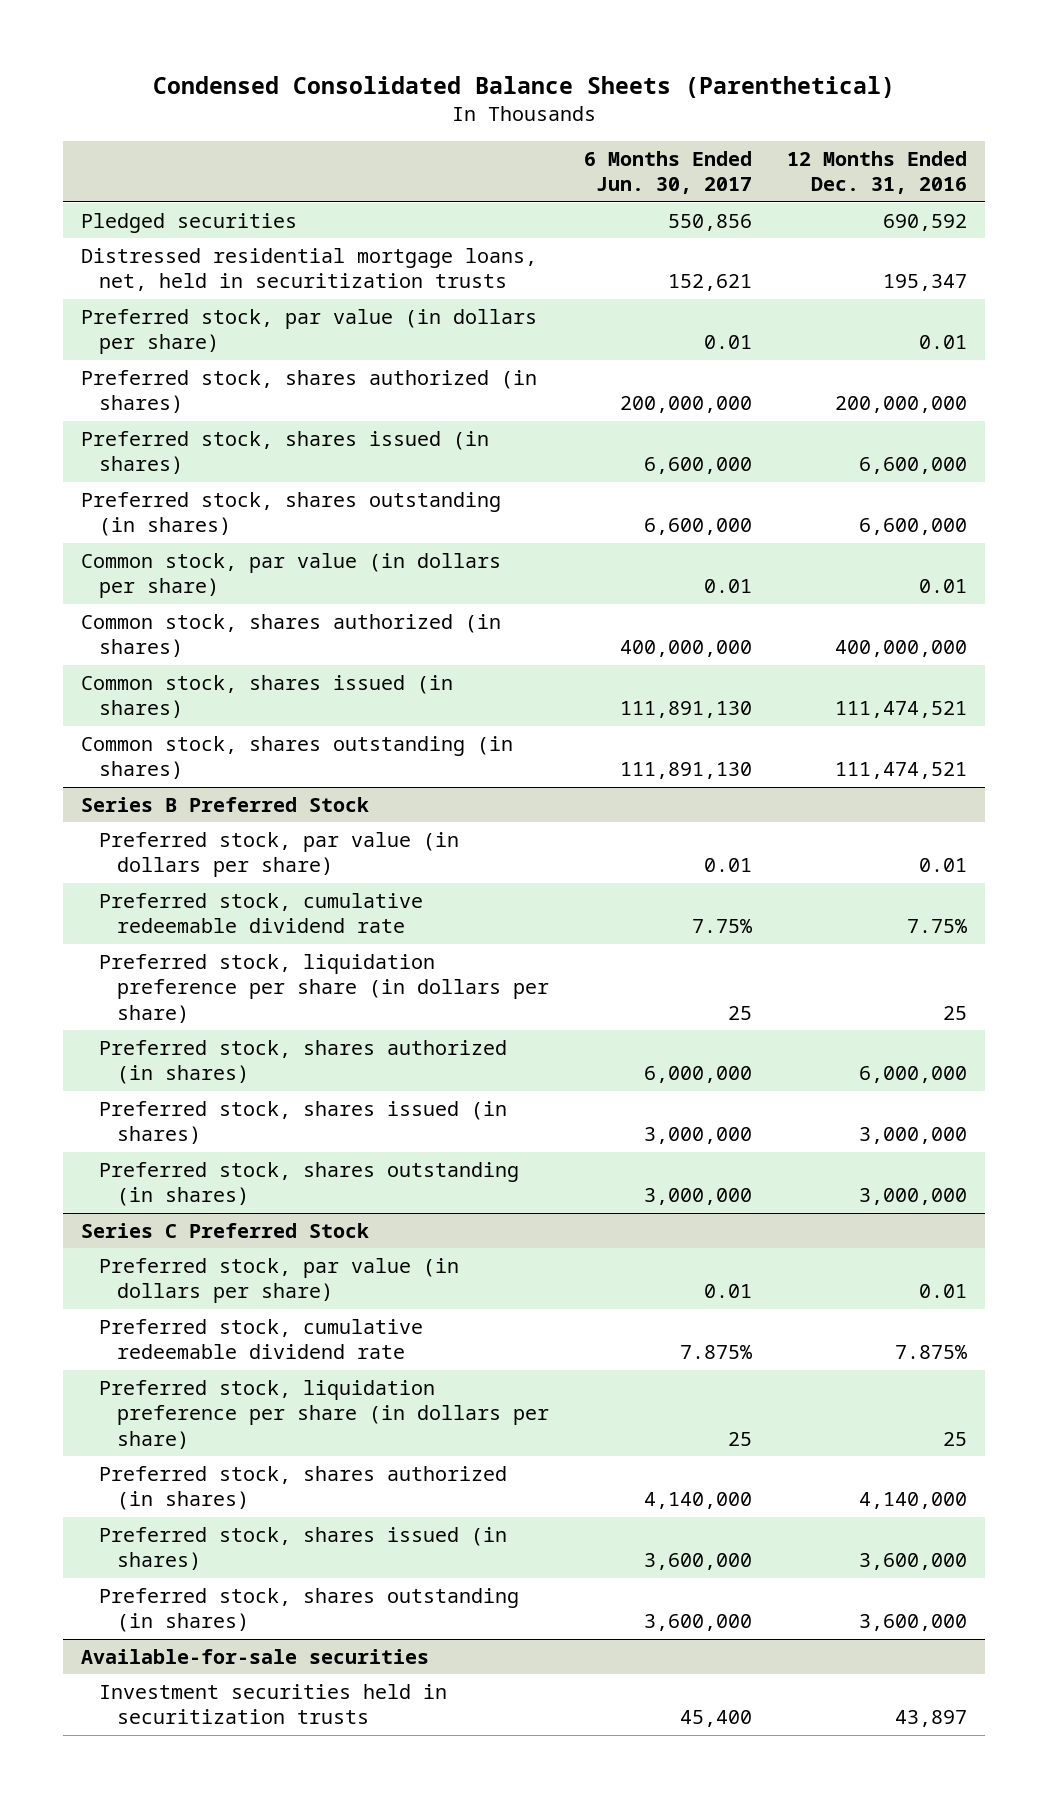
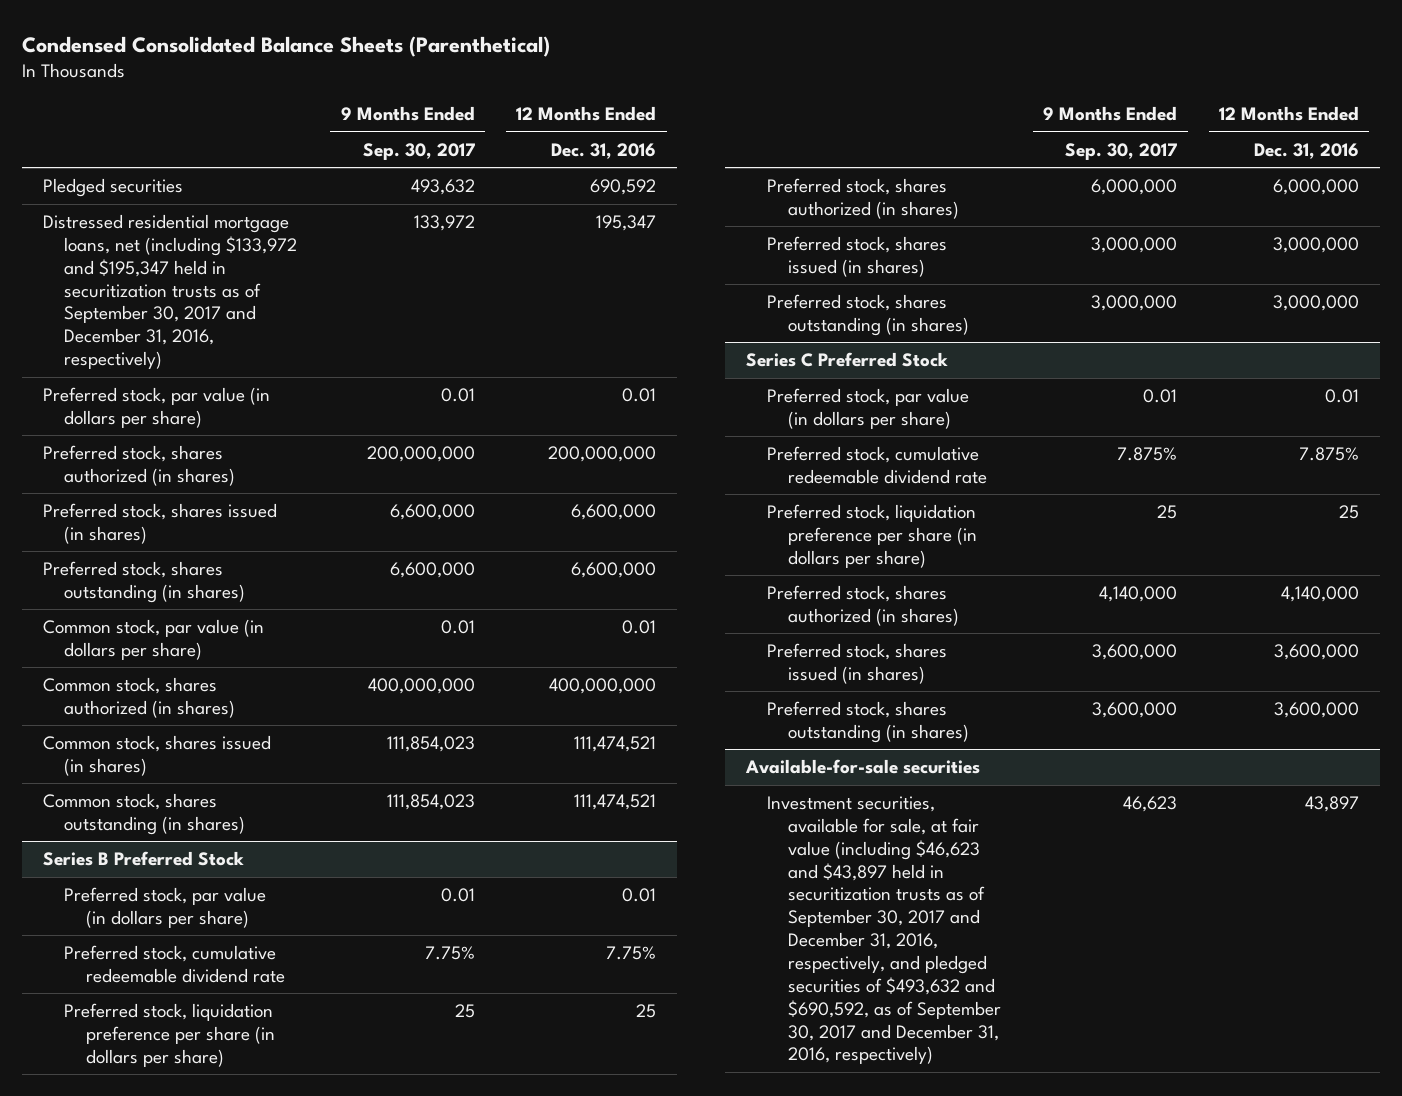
- | 6 Months Ended Jun. 30, 2017 | 12 Months Ended Dec. 31, 2016
+ | 9 Months Ended Sep. 30, 2017 | 12 Months Ended Dec. 31, 2016
- Distressed residential mortgage loans, net, held in securitization trusts | 152,621 | 195,347
+ Distressed residential mortgage loans, net (including $133,972 and $195,347 held in securitization trusts as of September 30, 2017 and December 31, 2016, respectively) | 133,972 | 195,347
@ Available-for-sale securities
- Investment securities held in securitization trusts | 45,400 | 43,897
+ Investment securities, available for sale, at fair value (including $46,623 and $43,897 held in securitization trusts as of September 30, 2017 and December 31, 2016, respectively, and pledged securities of $493,632 and $690,592, as of September 30, 2017 and December 31, 2016, respectively) | 46,623 | 43,897

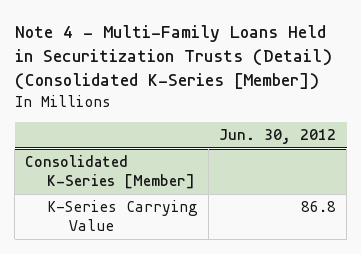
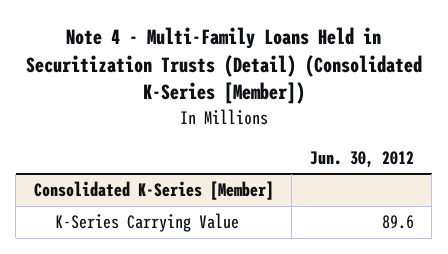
@ Consolidated K-Series [Member]
- K-Series Carrying Value | 86.8
+ K-Series Carrying Value | 89.6

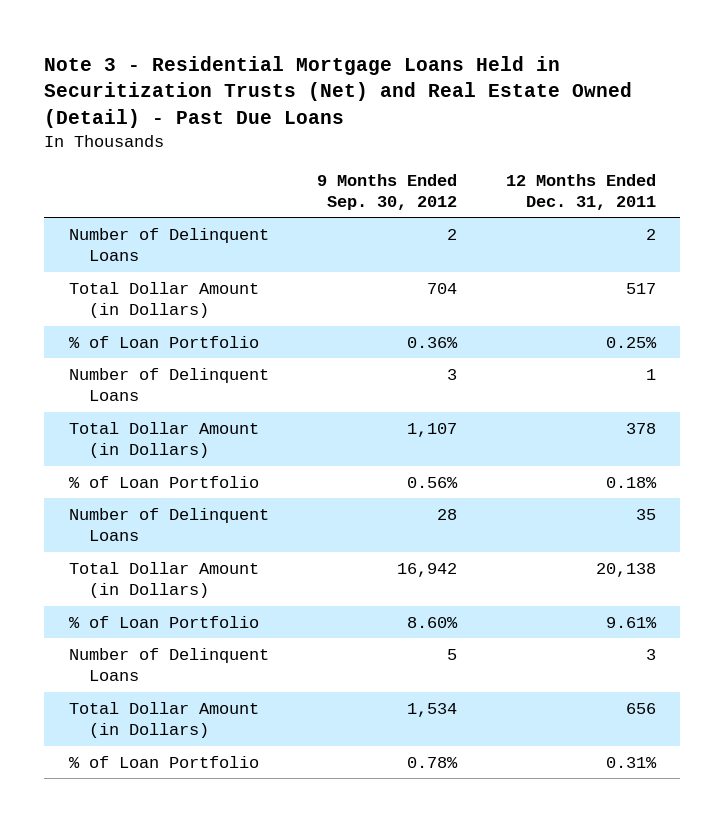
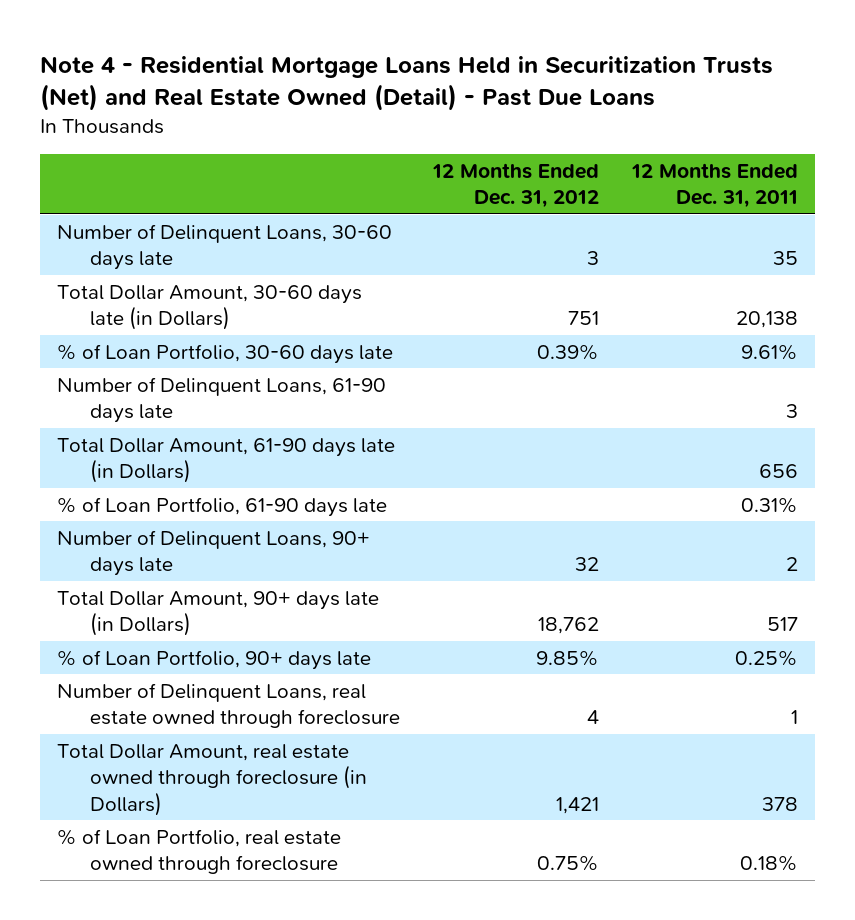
- Note 3 - Residential Mortgage Loans Held in Securitization Trusts (Net) and Real Estate Owned (Detail) - Past Due Loans
+ Note 4 - Residential Mortgage Loans Held in Securitization Trusts (Net) and Real Estate Owned (Detail) - Past Due Loans
- | 9 Months Ended Sep. 30, 2012 | 12 Months Ended Dec. 31, 2011
+ | 12 Months Ended Dec. 31, 2012 | 12 Months Ended Dec. 31, 2011
- Number of Delinquent Loans | 2 | 2
- Total Dollar Amount (in Dollars) | 704 | 517
- % of Loan Portfolio | 0.36% | 0.25%
- Number of Delinquent Loans | 3 | 1
- Total Dollar Amount (in Dollars) | 1,107 | 378
- % of Loan Portfolio | 0.56% | 0.18%
- Number of Delinquent Loans | 28 | 35
- Total Dollar Amount (in Dollars) | 16,942 | 20,138
- % of Loan Portfolio | 8.60% | 9.61%
- Number of Delinquent Loans | 5 | 3
- Total Dollar Amount (in Dollars) | 1,534 | 656
- % of Loan Portfolio | 0.78% | 0.31%
+ Number of Delinquent Loans, 30-60 days late | 3 | 35
+ Total Dollar Amount, 30-60 days late (in Dollars) | 751 | 20,138
+ % of Loan Portfolio, 30-60 days late | 0.39% | 9.61%
+ Number of Delinquent Loans, 61-90 days late | | 3
+ Total Dollar Amount, 61-90 days late (in Dollars) | | 656
+ % of Loan Portfolio, 61-90 days late | | 0.31%
+ Number of Delinquent Loans, 90+ days late | 32 | 2
+ Total Dollar Amount, 90+ days late (in Dollars) | 18,762 | 517
+ % of Loan Portfolio, 90+ days late | 9.85% | 0.25%
+ Number of Delinquent Loans, real estate owned through foreclosure | 4 | 1
+ Total Dollar Amount, real estate owned through foreclosure (in Dollars) | 1,421 | 378
+ % of Loan Portfolio, real estate owned through foreclosure | 0.75% | 0.18%

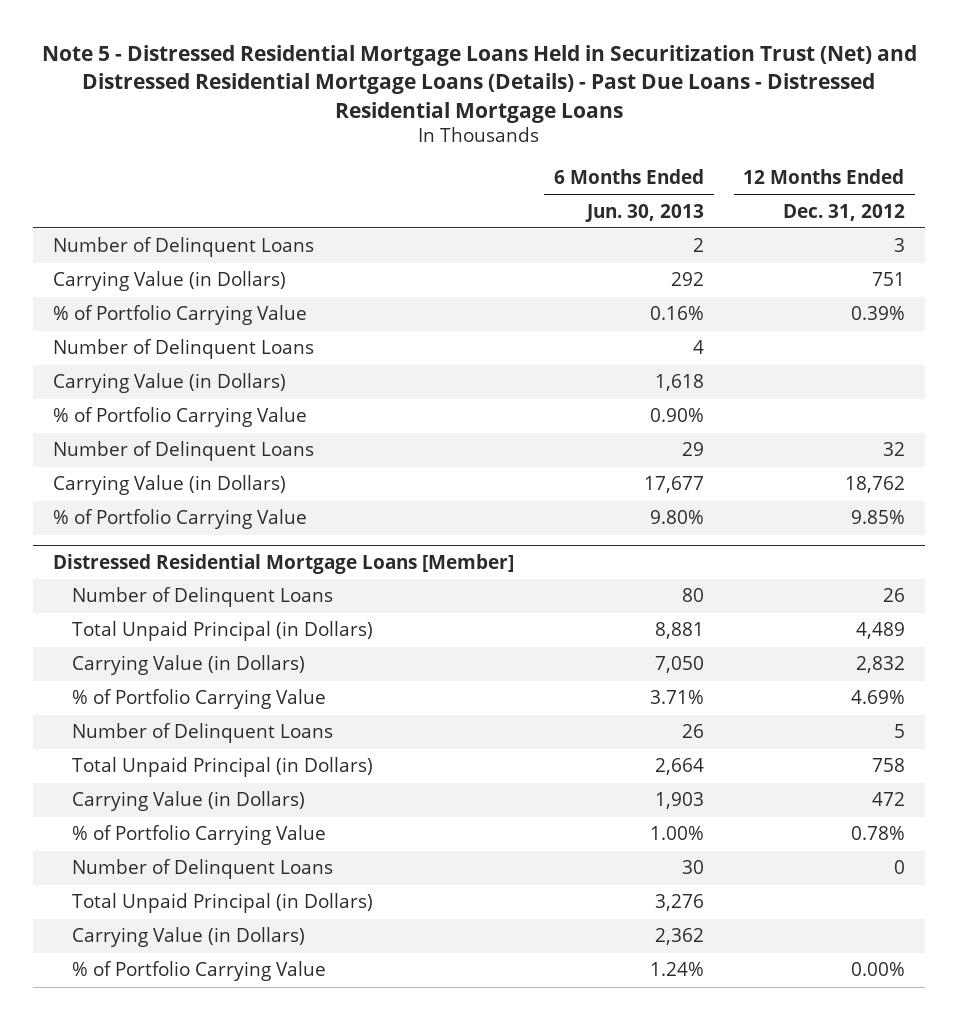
- Note 4 - Residential Mortgage Loans Held in Securitization Trusts (Net) and Real Estate Owned (Detail) - Past Due Loans
+ Note 5 - Distressed Residential Mortgage Loans Held in Securitization Trust (Net) and Distressed Residential Mortgage Loans (Details) - Past Due Loans - Distressed Residential Mortgage Loans
- | 12 Months Ended Dec. 31, 2012 | 12 Months Ended Dec. 31, 2011
+ | 6 Months Ended Jun. 30, 2013 | 12 Months Ended Dec. 31, 2012
- Number of Delinquent Loans, 30-60 days late | 3 | 35
- Total Dollar Amount, 30-60 days late (in Dollars) | 751 | 20,138
- % of Loan Portfolio, 30-60 days late | 0.39% | 9.61%
- Number of Delinquent Loans, 61-90 days late | | 3
- Total Dollar Amount, 61-90 days late (in Dollars) | | 656
- % of Loan Portfolio, 61-90 days late | | 0.31%
- Number of Delinquent Loans, 90+ days late | 32 | 2
- Total Dollar Amount, 90+ days late (in Dollars) | 18,762 | 517
- % of Loan Portfolio, 90+ days late | 9.85% | 0.25%
- Number of Delinquent Loans, real estate owned through foreclosure | 4 | 1
- Total Dollar Amount, real estate owned through foreclosure (in Dollars) | 1,421 | 378
- % of Loan Portfolio, real estate owned through foreclosure | 0.75% | 0.18%
+ Number of Delinquent Loans | 2 | 3
+ Carrying Value (in Dollars) | 292 | 751
+ % of Portfolio Carrying Value | 0.16% | 0.39%
+ Number of Delinquent Loans | 4 |
+ Carrying Value (in Dollars) | 1,618 |
+ % of Portfolio Carrying Value | 0.90% |
+ Number of Delinquent Loans | 29 | 32
+ Carrying Value (in Dollars) | 17,677 | 18,762
+ % of Portfolio Carrying Value | 9.80% | 9.85%
+ Distressed Residential Mortgage Loans [Member]
+ Number of Delinquent Loans | 80 | 26
+ Total Unpaid Principal (in Dollars) | 8,881 | 4,489
+ Carrying Value (in Dollars) | 7,050 | 2,832
+ % of Portfolio Carrying Value | 3.71% | 4.69%
+ Number of Delinquent Loans | 26 | 5
+ Total Unpaid Principal (in Dollars) | 2,664 | 758
+ Carrying Value (in Dollars) | 1,903 | 472
+ % of Portfolio Carrying Value | 1.00% | 0.78%
+ Number of Delinquent Loans | 30 | 0
+ Total Unpaid Principal (in Dollars) | 3,276 |
+ Carrying Value (in Dollars) | 2,362 |
+ % of Portfolio Carrying Value | 1.24% | 0.00%

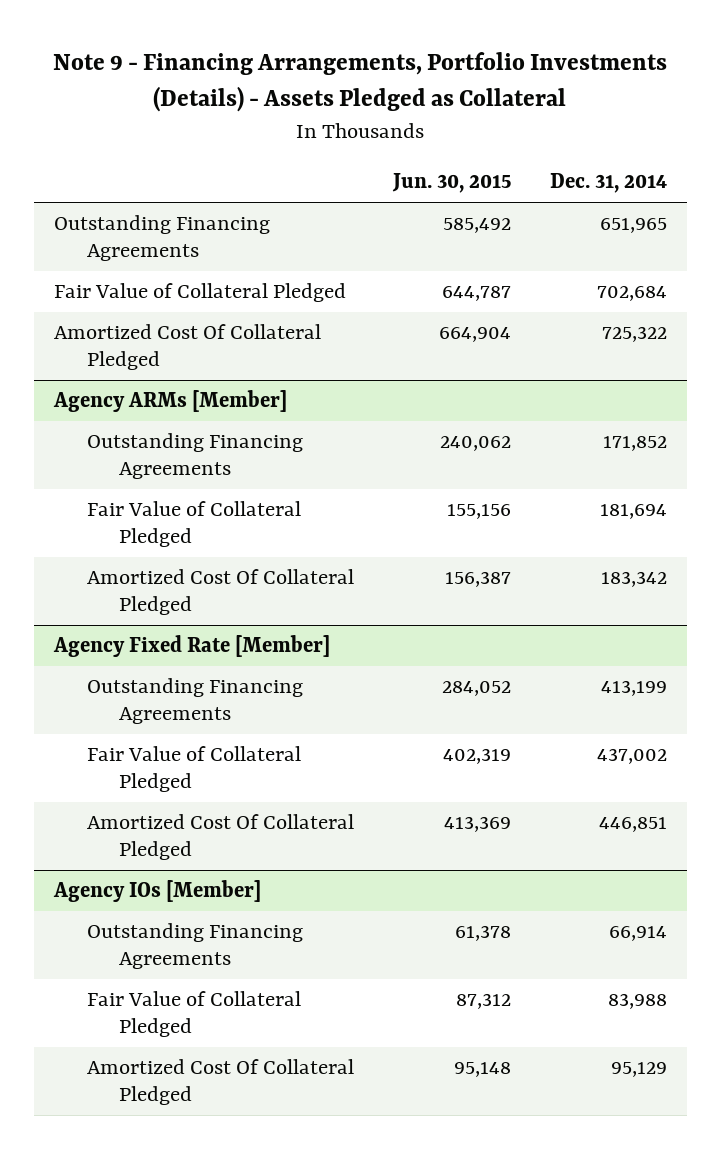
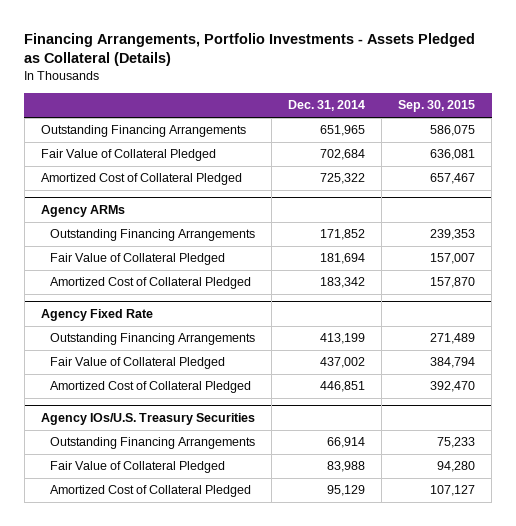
- Note 9 - Financing Arrangements, Portfolio Investments (Details) - Assets Pledged as Collateral
+ Financing Arrangements, Portfolio Investments - Assets Pledged as Collateral (Details)
- | Jun. 30, 2015 | Dec. 31, 2014
+ | Dec. 31, 2014 | Sep. 30, 2015
- Outstanding Financing Agreements | 585,492 | 651,965
+ Outstanding Financing Arrangements | 651,965 | 586,075
- Amortized Cost Of Collateral Pledged | 664,904 | 725,322
- Agency ARMs [Member]
- Outstanding Financing Agreements | 240,062 | 171,852
+ Amortized Cost of Collateral Pledged | 725,322 | 657,467
+ Agency ARMs
+ Outstanding Financing Arrangements | 171,852 | 239,353
- Amortized Cost Of Collateral Pledged | 156,387 | 183,342
- Agency Fixed Rate [Member]
- Outstanding Financing Agreements | 284,052 | 413,199
+ Amortized Cost of Collateral Pledged | 183,342 | 157,870
+ Agency Fixed Rate
+ Outstanding Financing Arrangements | 413,199 | 271,489
- Amortized Cost Of Collateral Pledged | 413,369 | 446,851
- Agency IOs [Member]
- Outstanding Financing Agreements | 61,378 | 66,914
+ Amortized Cost of Collateral Pledged | 446,851 | 392,470
+ Agency IOs/U.S. Treasury Securities
+ Outstanding Financing Arrangements | 66,914 | 75,233
- Amortized Cost Of Collateral Pledged | 95,148 | 95,129
+ Amortized Cost of Collateral Pledged | 95,129 | 107,127

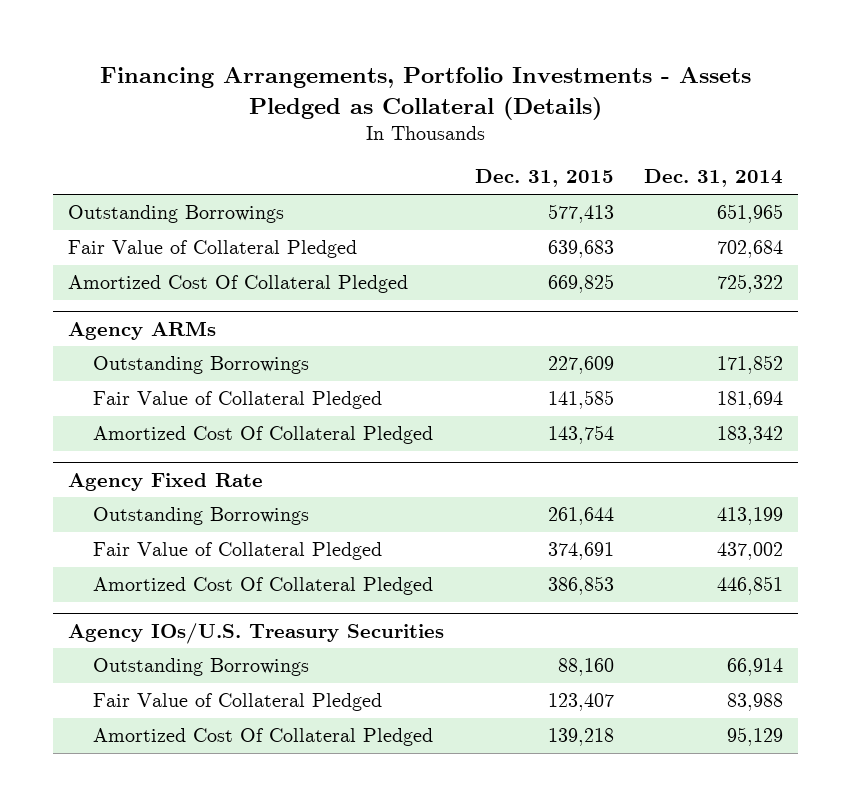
- | Dec. 31, 2014 | Sep. 30, 2015
+ | Dec. 31, 2015 | Dec. 31, 2014
- Outstanding Financing Arrangements | 651,965 | 586,075
+ Outstanding Borrowings | 577,413 | 651,965
- Amortized Cost of Collateral Pledged | 725,322 | 657,467
+ Amortized Cost Of Collateral Pledged | 669,825 | 725,322
@ Agency ARMs
- Outstanding Financing Arrangements | 171,852 | 239,353
+ Outstanding Borrowings | 227,609 | 171,852
- Amortized Cost of Collateral Pledged | 183,342 | 157,870
+ Amortized Cost Of Collateral Pledged | 143,754 | 183,342
@ Agency Fixed Rate
- Outstanding Financing Arrangements | 413,199 | 271,489
+ Outstanding Borrowings | 261,644 | 413,199
- Amortized Cost of Collateral Pledged | 446,851 | 392,470
+ Amortized Cost Of Collateral Pledged | 386,853 | 446,851
@ Agency IOs/U.S. Treasury Securities
- Outstanding Financing Arrangements | 66,914 | 75,233
+ Outstanding Borrowings | 88,160 | 66,914
- Amortized Cost of Collateral Pledged | 95,129 | 107,127
+ Amortized Cost Of Collateral Pledged | 139,218 | 95,129

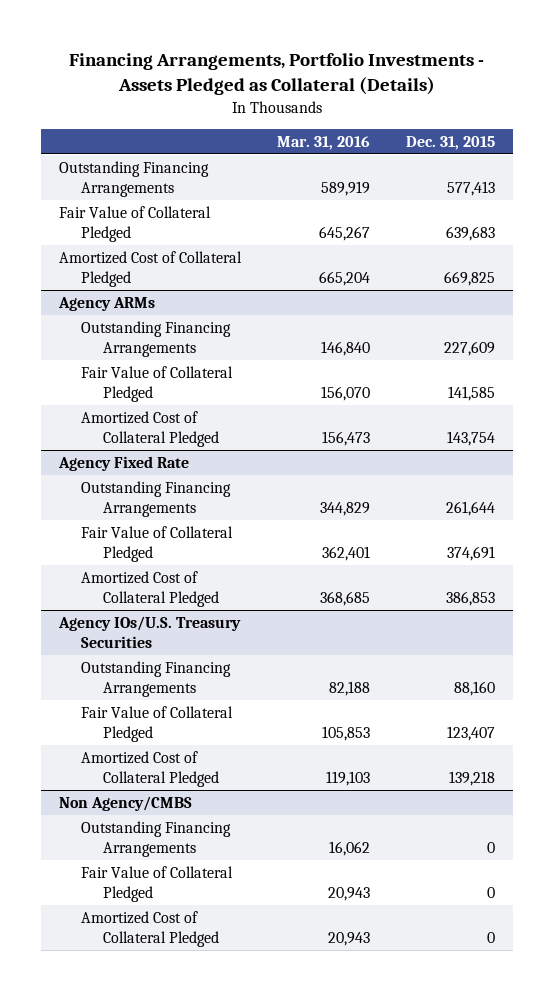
- | Dec. 31, 2015 | Dec. 31, 2014
+ | Mar. 31, 2016 | Dec. 31, 2015
- Outstanding Borrowings | 577,413 | 651,965
+ Outstanding Financing Arrangements | 589,919 | 577,413
- Amortized Cost Of Collateral Pledged | 669,825 | 725,322
+ Amortized Cost of Collateral Pledged | 665,204 | 669,825
@ Agency ARMs
- Outstanding Borrowings | 227,609 | 171,852
+ Outstanding Financing Arrangements | 146,840 | 227,609
- Amortized Cost Of Collateral Pledged | 143,754 | 183,342
+ Amortized Cost of Collateral Pledged | 156,473 | 143,754
@ Agency Fixed Rate
- Outstanding Borrowings | 261,644 | 413,199
+ Outstanding Financing Arrangements | 344,829 | 261,644
- Amortized Cost Of Collateral Pledged | 386,853 | 446,851
+ Amortized Cost of Collateral Pledged | 368,685 | 386,853
@ Agency IOs/U.S. Treasury Securities
- Outstanding Borrowings | 88,160 | 66,914
+ Outstanding Financing Arrangements | 82,188 | 88,160
- Amortized Cost Of Collateral Pledged | 139,218 | 95,129
+ Amortized Cost of Collateral Pledged | 119,103 | 139,218
+ Non Agency/CMBS
+ Outstanding Financing Arrangements | 16,062 | 0
+ Fair Value of Collateral Pledged | 20,943 | 0
+ Amortized Cost of Collateral Pledged | 20,943 | 0

